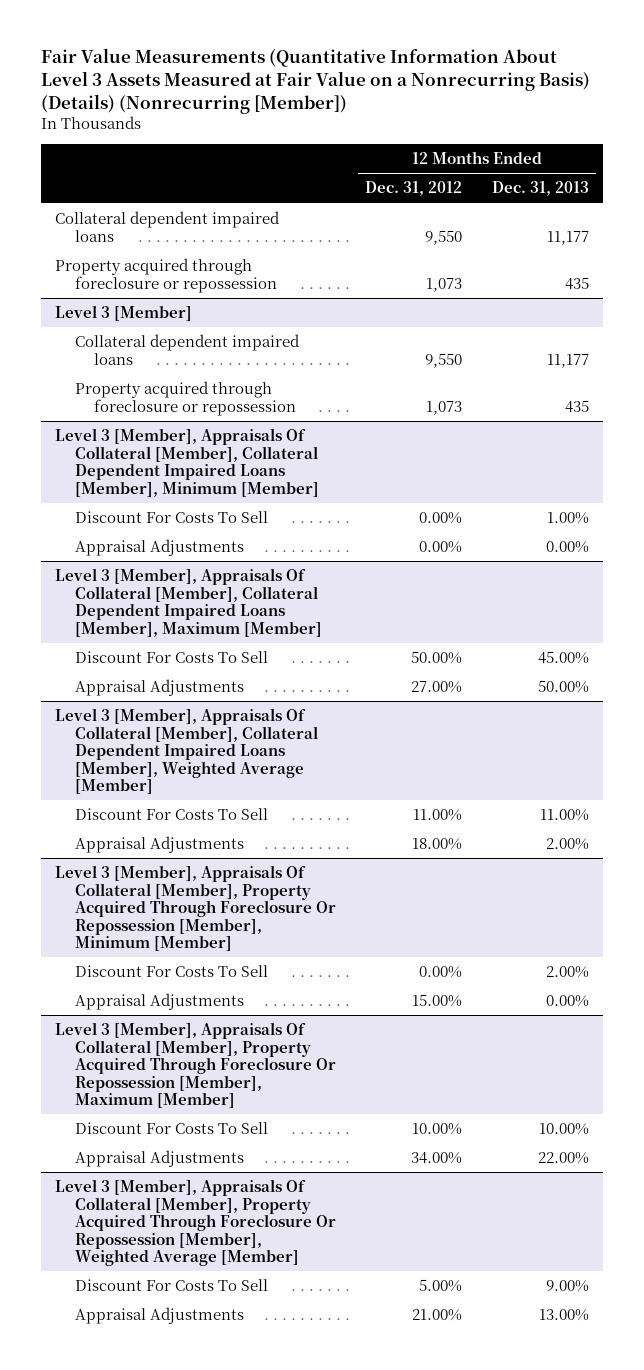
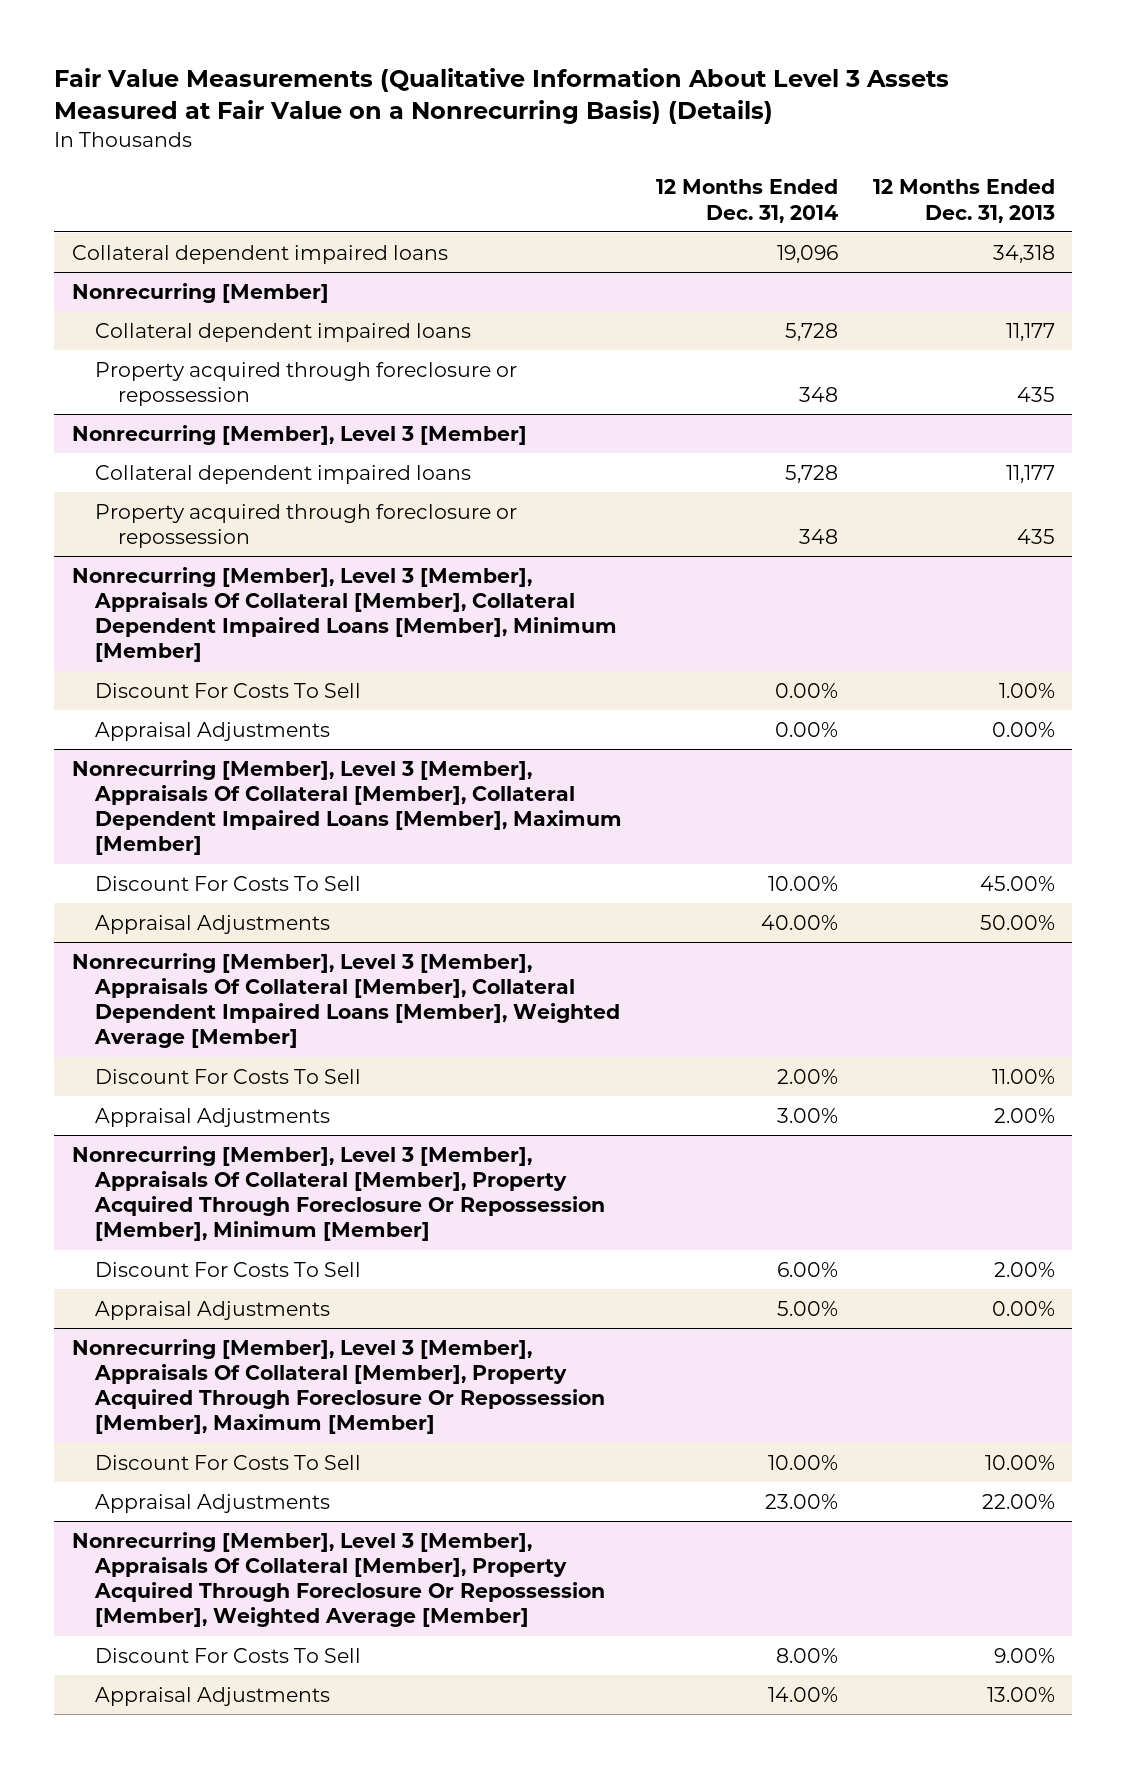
- Fair Value Measurements (Quantitative Information About Level 3 Assets Measured at Fair Value on a Nonrecurring Basis) (Details) (Nonrecurring [Member])
+ Fair Value Measurements (Qualitative Information About Level 3 Assets Measured at Fair Value on a Nonrecurring Basis) (Details)
- | 12 Months Ended Dec. 31, 2012 | 12 Months Ended Dec. 31, 2013
+ | 12 Months Ended Dec. 31, 2014 | 12 Months Ended Dec. 31, 2013
+ Collateral dependent impaired loans | 19,096 | 34,318
+ Nonrecurring [Member]
- Level 3 [Member]
+ Nonrecurring [Member], Level 3 [Member]
- Level 3 [Member], Appraisals Of Collateral [Member], Collateral Dependent Impaired Loans [Member], Minimum [Member]
+ Nonrecurring [Member], Level 3 [Member], Appraisals Of Collateral [Member], Collateral Dependent Impaired Loans [Member], Minimum [Member]
- Level 3 [Member], Appraisals Of Collateral [Member], Collateral Dependent Impaired Loans [Member], Maximum [Member]
+ Nonrecurring [Member], Level 3 [Member], Appraisals Of Collateral [Member], Collateral Dependent Impaired Loans [Member], Maximum [Member]
- Level 3 [Member], Appraisals Of Collateral [Member], Collateral Dependent Impaired Loans [Member], Weighted Average [Member]
+ Nonrecurring [Member], Level 3 [Member], Appraisals Of Collateral [Member], Collateral Dependent Impaired Loans [Member], Weighted Average [Member]
- Level 3 [Member], Appraisals Of Collateral [Member], Property Acquired Through Foreclosure Or Repossession [Member], Minimum [Member]
+ Nonrecurring [Member], Level 3 [Member], Appraisals Of Collateral [Member], Property Acquired Through Foreclosure Or Repossession [Member], Minimum [Member]
- Level 3 [Member], Appraisals Of Collateral [Member], Property Acquired Through Foreclosure Or Repossession [Member], Maximum [Member]
+ Nonrecurring [Member], Level 3 [Member], Appraisals Of Collateral [Member], Property Acquired Through Foreclosure Or Repossession [Member], Maximum [Member]
- Level 3 [Member], Appraisals Of Collateral [Member], Property Acquired Through Foreclosure Or Repossession [Member], Weighted Average [Member]
+ Nonrecurring [Member], Level 3 [Member], Appraisals Of Collateral [Member], Property Acquired Through Foreclosure Or Repossession [Member], Weighted Average [Member]

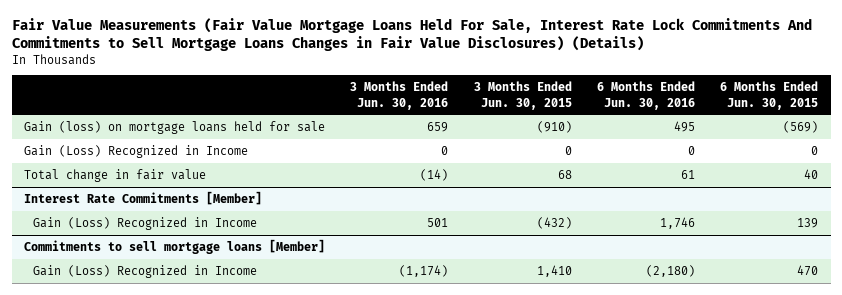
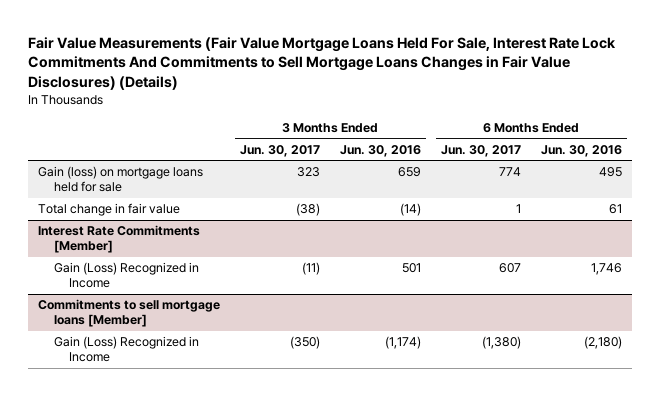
- | 3 Months Ended Jun. 30, 2016 | 3 Months Ended Jun. 30, 2015 | 6 Months Ended Jun. 30, 2016 | 6 Months Ended Jun. 30, 2015
+ | 3 Months Ended Jun. 30, 2017 | 3 Months Ended Jun. 30, 2016 | 6 Months Ended Jun. 30, 2017 | 6 Months Ended Jun. 30, 2016
- Gain (Loss) Recognized in Income | 0 | 0 | 0 | 0

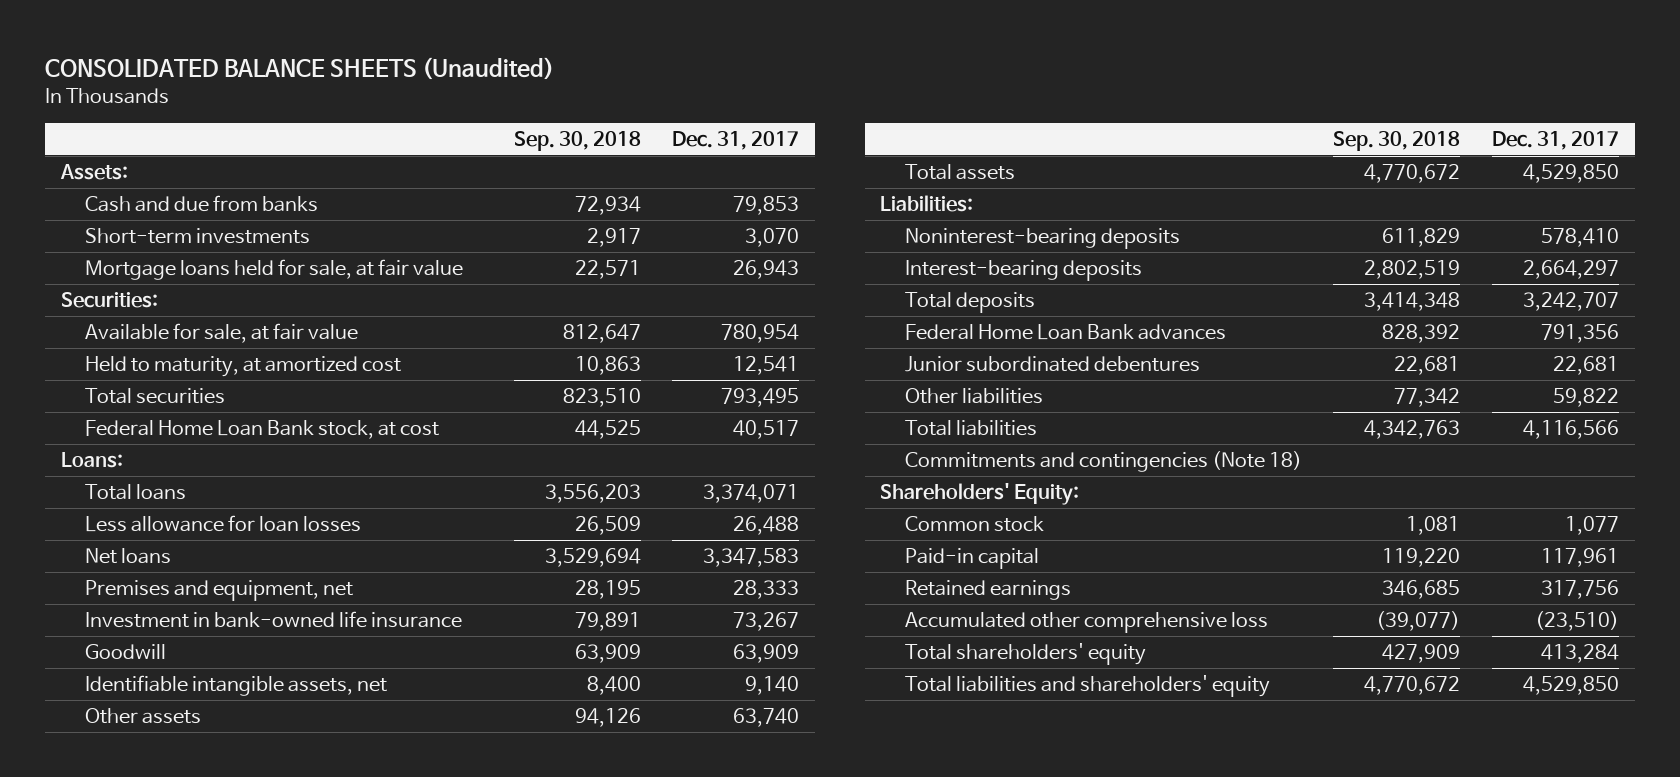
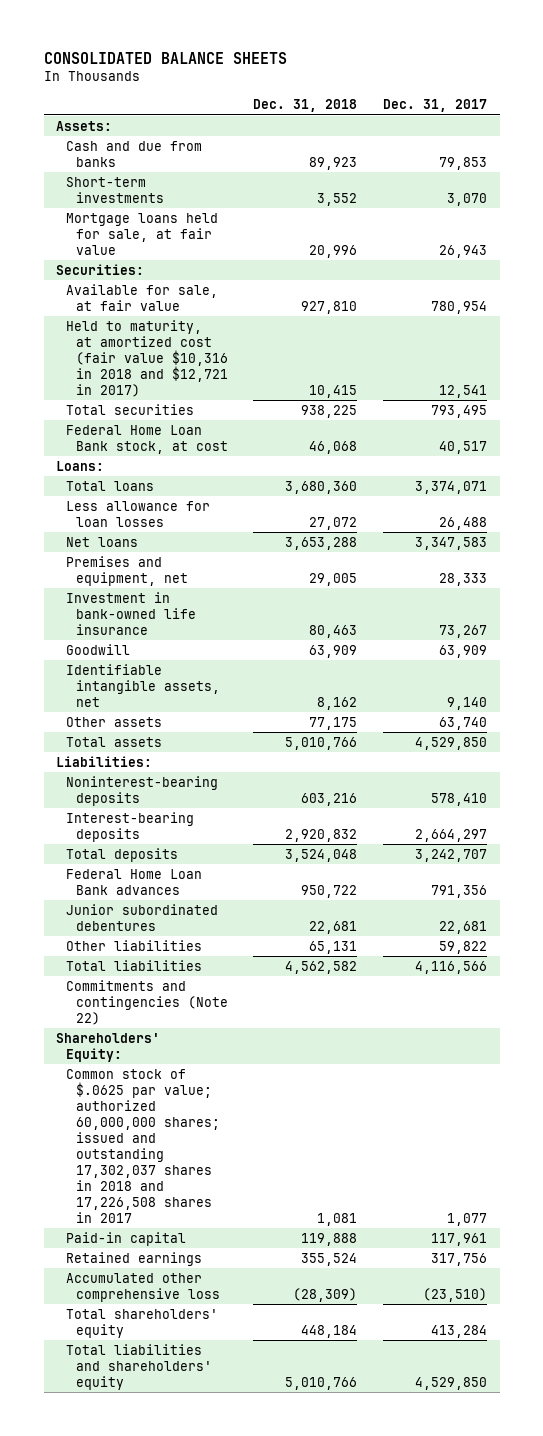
- CONSOLIDATED BALANCE SHEETS (Unaudited)
+ CONSOLIDATED BALANCE SHEETS
- | Sep. 30, 2018 | Dec. 31, 2017
+ | Dec. 31, 2018 | Dec. 31, 2017
- Held to maturity, at amortized cost | 10,863 | 12,541
+ Held to maturity, at amortized cost (fair value $10,316 in 2018 and $12,721 in 2017) | 10,415 | 12,541
- Commitments and contingencies (Note 18)
+ Commitments and contingencies (Note 22)
- Common stock | 1,081 | 1,077
+ Common stock of $.0625 par value; authorized 60,000,000 shares; issued and outstanding 17,302,037 shares in 2018 and 17,226,508 shares in 2017 | 1,081 | 1,077

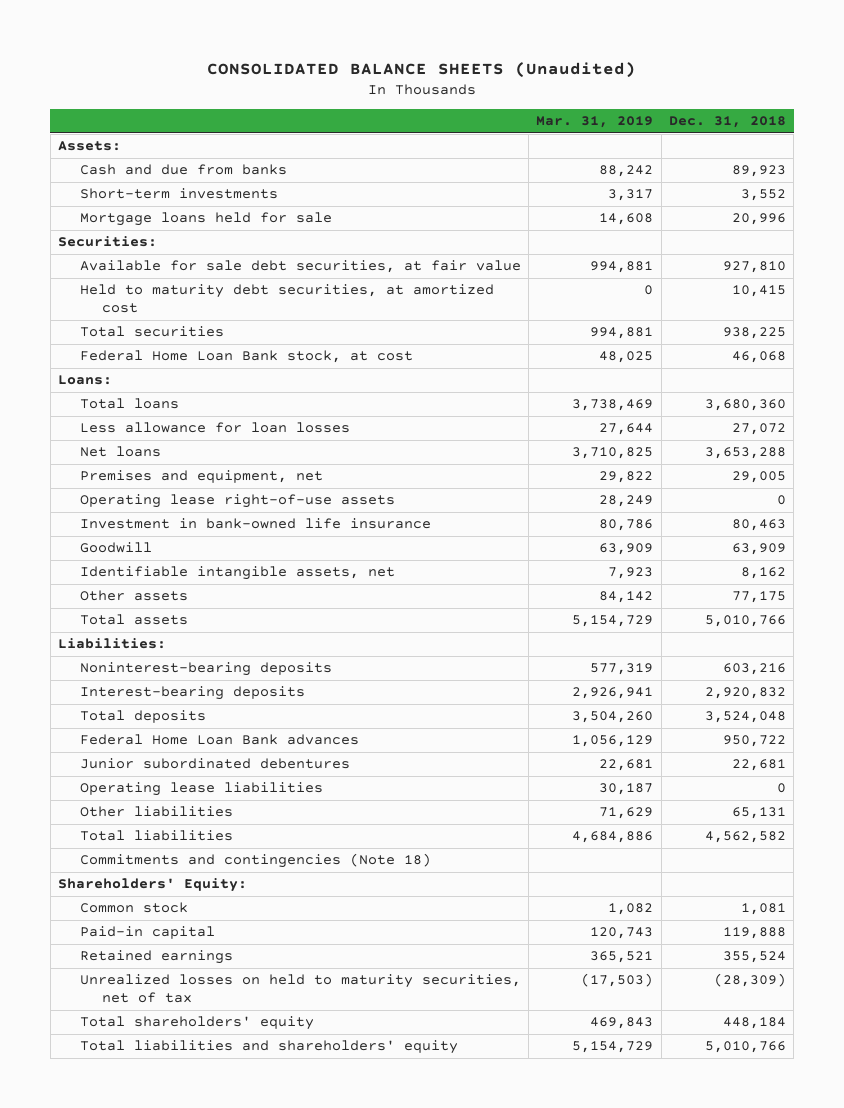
- CONSOLIDATED BALANCE SHEETS
+ CONSOLIDATED BALANCE SHEETS (Unaudited)
- | Dec. 31, 2018 | Dec. 31, 2017
+ | Mar. 31, 2019 | Dec. 31, 2018
- Mortgage loans held for sale, at fair value | 20,996 | 26,943
+ Mortgage loans held for sale | 14,608 | 20,996
- Available for sale, at fair value | 927,810 | 780,954
- Held to maturity, at amortized cost (fair value $10,316 in 2018 and $12,721 in 2017) | 10,415 | 12,541
+ Available for sale debt securities, at fair value | 994,881 | 927,810
+ Held to maturity debt securities, at amortized cost | 0 | 10,415
+ Operating lease right-of-use assets | 28,249 | 0
+ Operating lease liabilities | 30,187 | 0
- Commitments and contingencies (Note 22)
+ Commitments and contingencies (Note 18)
- Common stock of $.0625 par value; authorized 60,000,000 shares; issued and outstanding 17,302,037 shares in 2018 and 17,226,508 shares in 2017 | 1,081 | 1,077
+ Common stock | 1,082 | 1,081
- Accumulated other comprehensive loss | (28,309) | (23,510)
+ Unrealized losses on held to maturity securities, net of tax | (17,503) | (28,309)

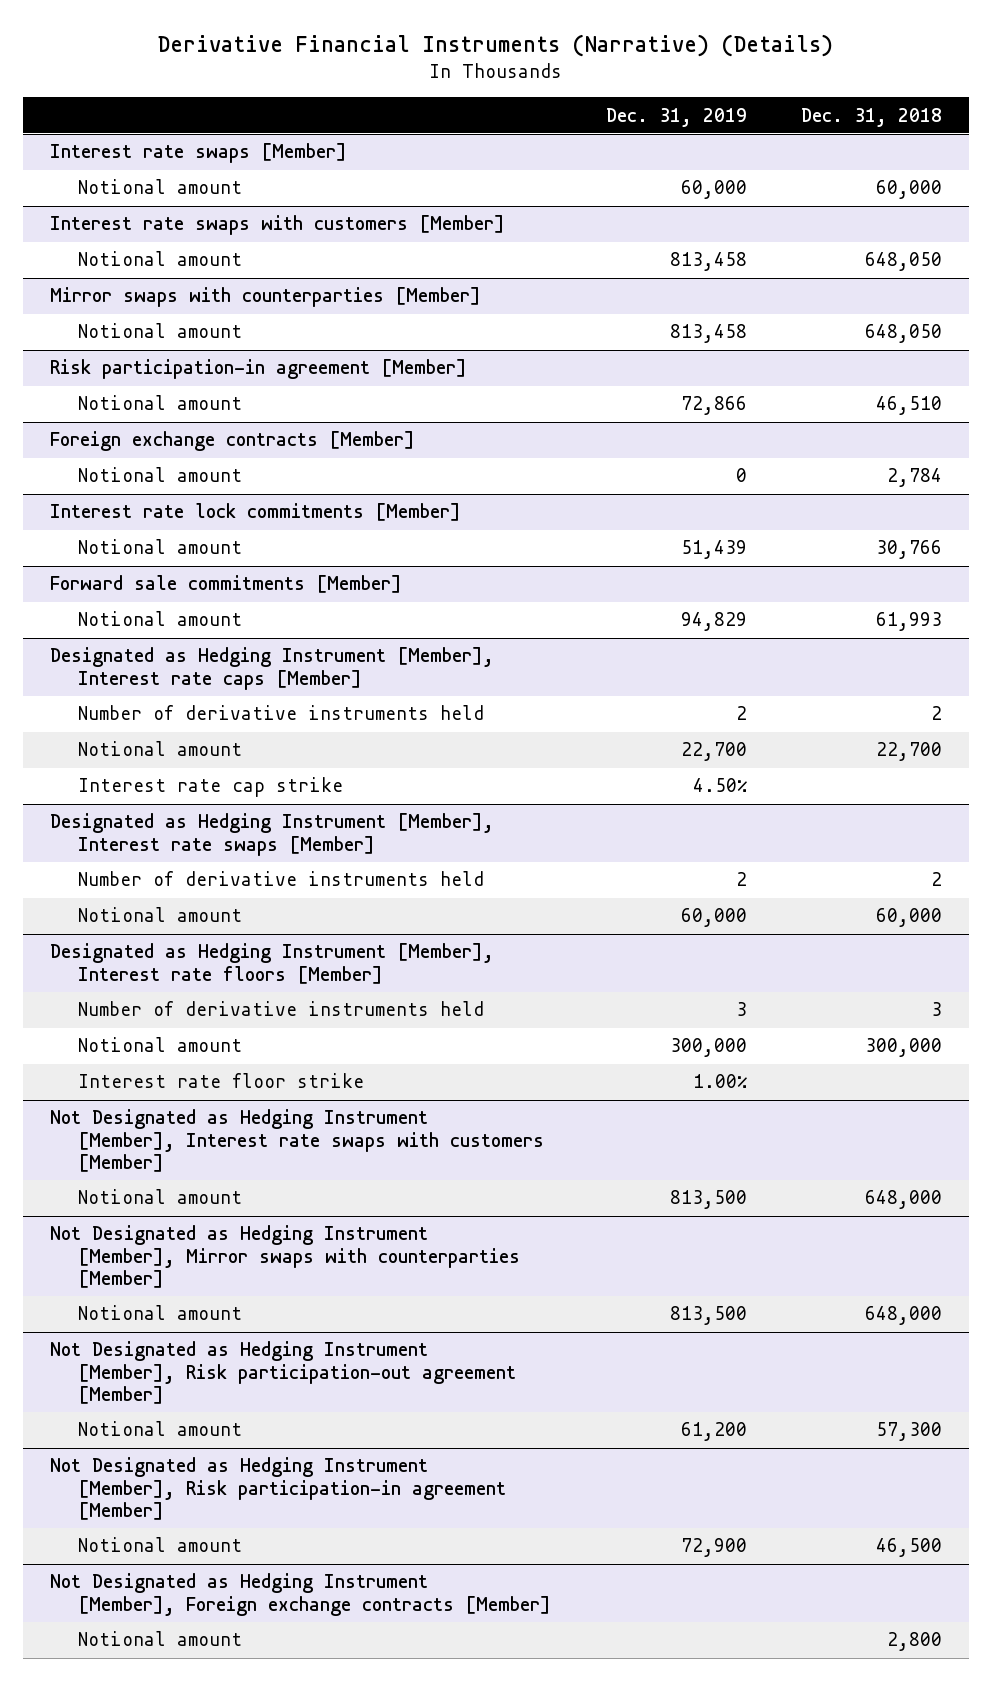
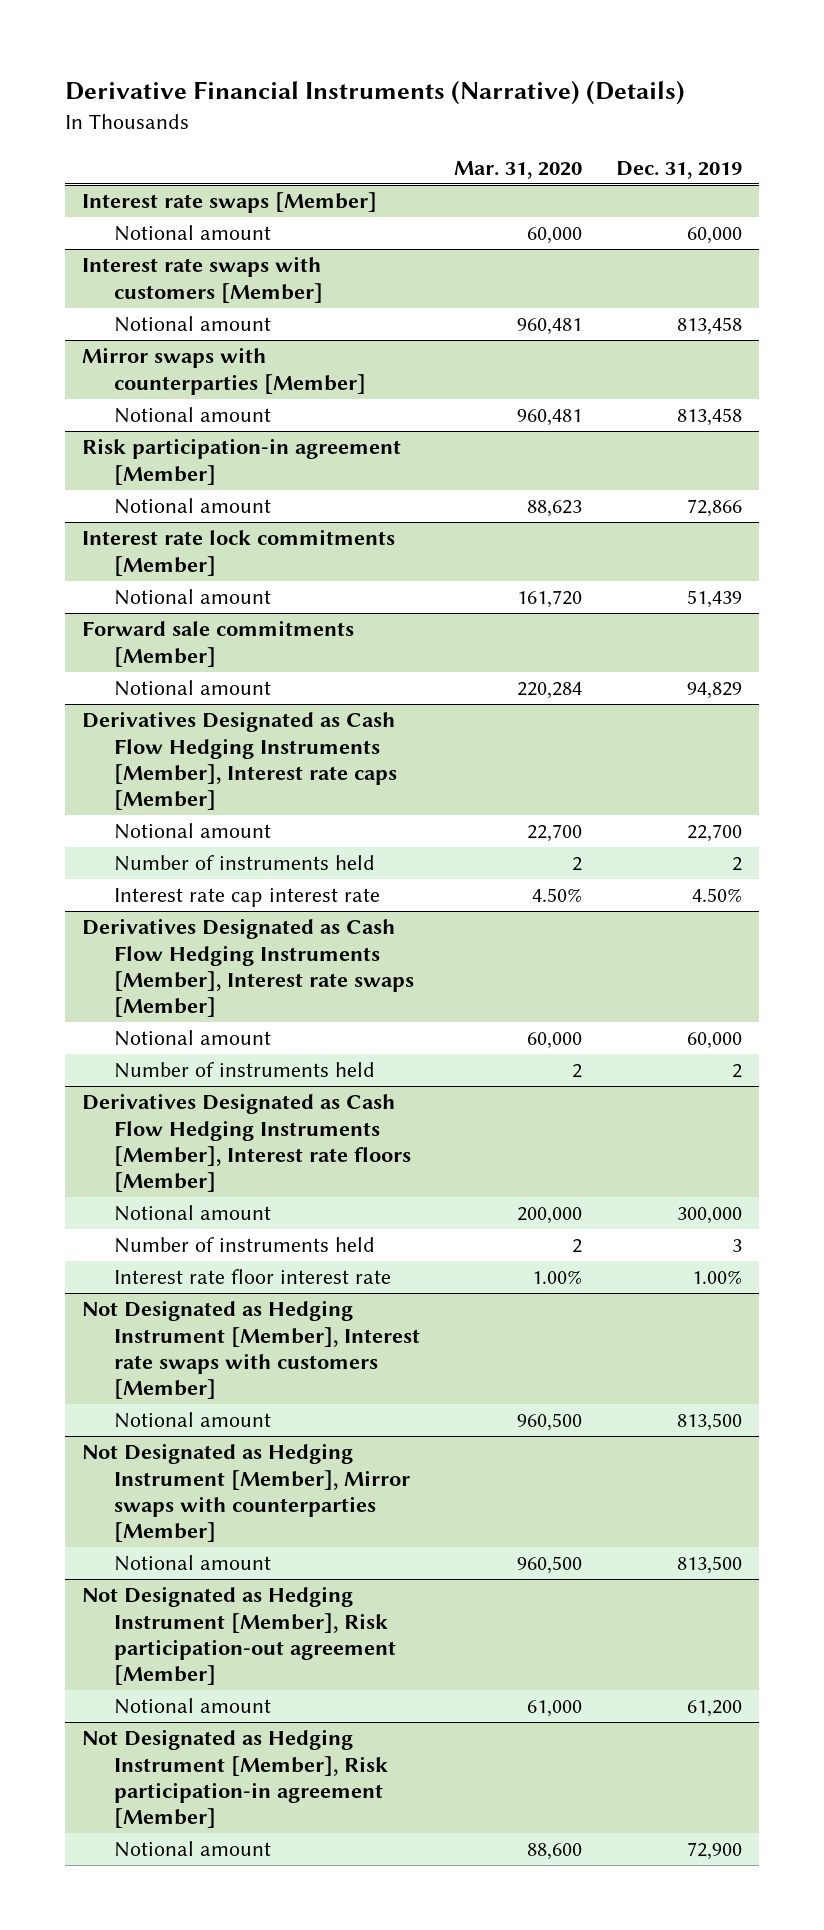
- | Dec. 31, 2019 | Dec. 31, 2018
+ | Mar. 31, 2020 | Dec. 31, 2019
- Foreign exchange contracts [Member]
- Notional amount | 0 | 2,784
- Designated as Hedging Instrument [Member], Interest rate caps [Member]
- Number of derivative instruments held | 2 | 2
+ Derivatives Designated as Cash Flow Hedging Instruments [Member], Interest rate caps [Member]
- Interest rate cap strike | 4.50% |
- Designated as Hedging Instrument [Member], Interest rate swaps [Member]
- Number of derivative instruments held | 2 | 2
+ Number of instruments held | 2 | 2
+ Interest rate cap interest rate | 4.50% | 4.50%
+ Derivatives Designated as Cash Flow Hedging Instruments [Member], Interest rate swaps [Member]
- Designated as Hedging Instrument [Member], Interest rate floors [Member]
- Number of derivative instruments held | 3 | 3
+ Number of instruments held | 2 | 2
+ Derivatives Designated as Cash Flow Hedging Instruments [Member], Interest rate floors [Member]
- Interest rate floor strike | 1.00% |
+ Number of instruments held | 2 | 3
+ Interest rate floor interest rate | 1.00% | 1.00%
- Not Designated as Hedging Instrument [Member], Foreign exchange contracts [Member]
- Notional amount | | 2,800

